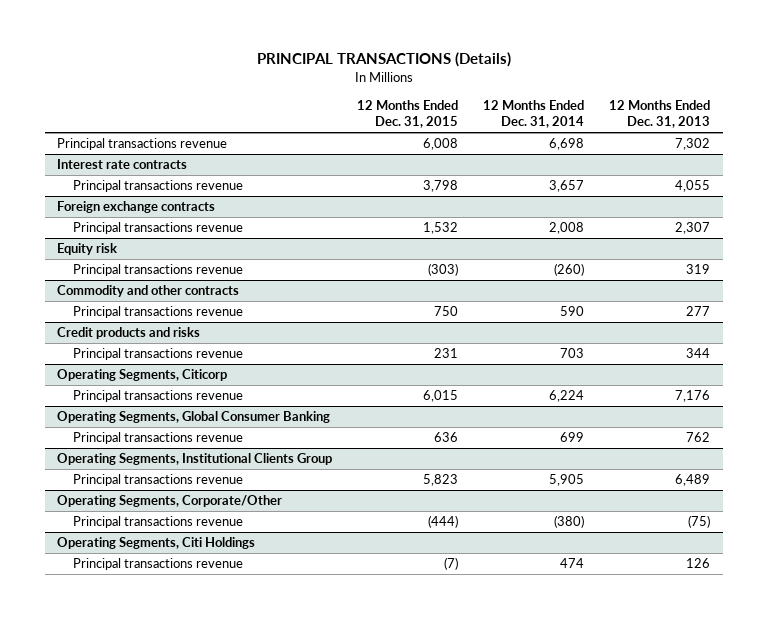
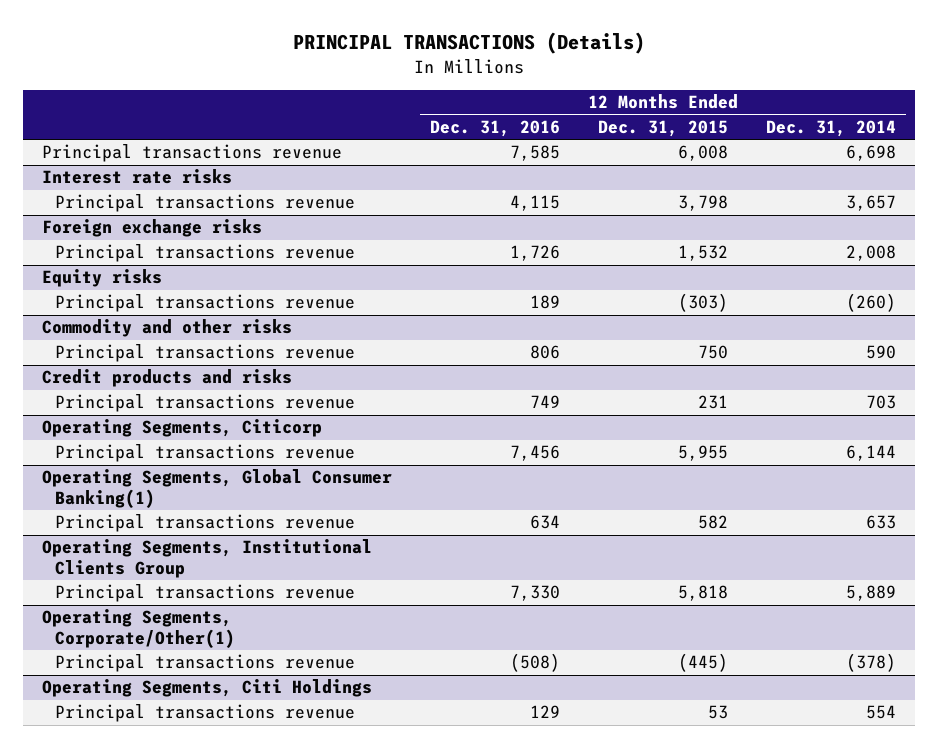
- | 12 Months Ended Dec. 31, 2015 | 12 Months Ended Dec. 31, 2014 | 12 Months Ended Dec. 31, 2013
+ | 12 Months Ended Dec. 31, 2016 | 12 Months Ended Dec. 31, 2015 | 12 Months Ended Dec. 31, 2014
- Interest rate contracts
+ Interest rate risks
- Foreign exchange contracts
+ Foreign exchange risks
- Equity risk
+ Equity risks
- Commodity and other contracts
+ Commodity and other risks
@ Operating Segments, Citicorp
- Principal transactions revenue | 6,015 | 6,224 | 7,176
- Operating Segments, Global Consumer Banking
- Principal transactions revenue | 636 | 699 | 762
@ Operating Segments, Citicorp
+ Principal transactions revenue | 7,456 | 5,955 | 6,144
+ Operating Segments, Global Consumer Banking(1)
+ Principal transactions revenue | 634 | 582 | 633
@ Operating Segments, Institutional Clients Group
- Principal transactions revenue | 5,823 | 5,905 | 6,489
- Operating Segments, Corporate/Other
- Principal transactions revenue | (444) | (380) | (75)
@ Operating Segments, Institutional Clients Group
+ Principal transactions revenue | 7,330 | 5,818 | 5,889
+ Operating Segments, Corporate/Other(1)
+ Principal transactions revenue | (508) | (445) | (378)
@ Operating Segments, Citi Holdings
- Principal transactions revenue | (7) | 474 | 126
+ Principal transactions revenue | 129 | 53 | 554

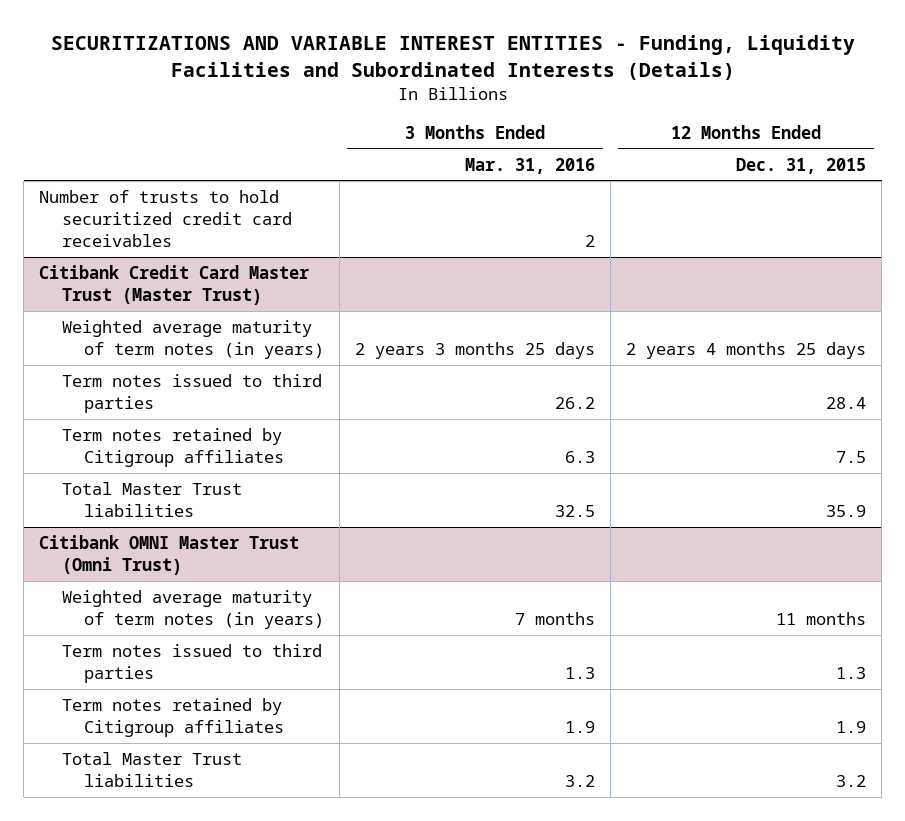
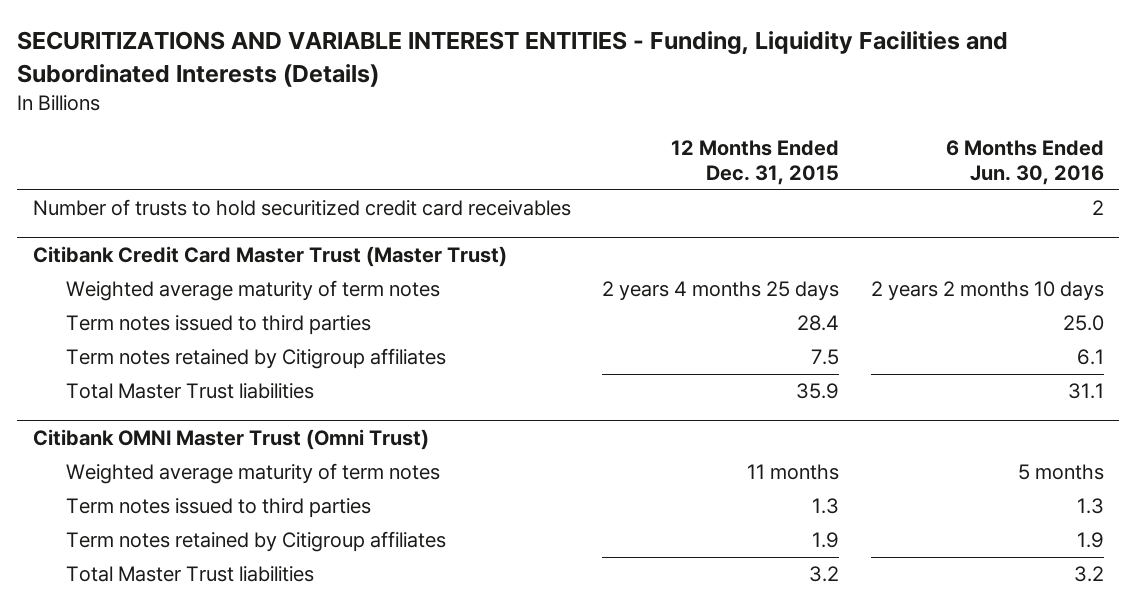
- | 3 Months Ended Mar. 31, 2016 | 12 Months Ended Dec. 31, 2015
+ | 12 Months Ended Dec. 31, 2015 | 6 Months Ended Jun. 30, 2016
@ Citibank Credit Card Master Trust (Master Trust)
- Weighted average maturity of term notes (in years) | 2 years 3 months 25 days | 2 years 4 months 25 days
+ Weighted average maturity of term notes | 2 years 4 months 25 days | 2 years 2 months 10 days
@ Citibank OMNI Master Trust (Omni Trust)
- Weighted average maturity of term notes (in years) | 7 months | 11 months
+ Weighted average maturity of term notes | 11 months | 5 months

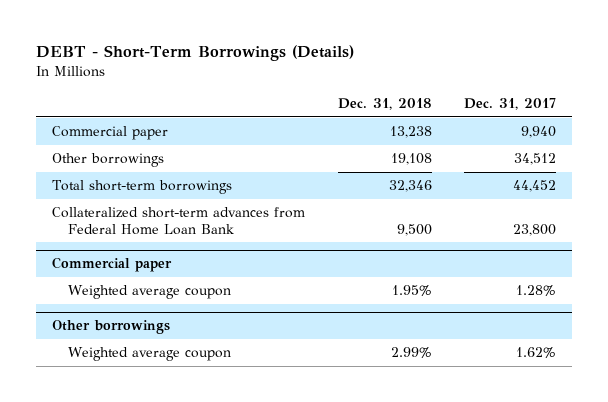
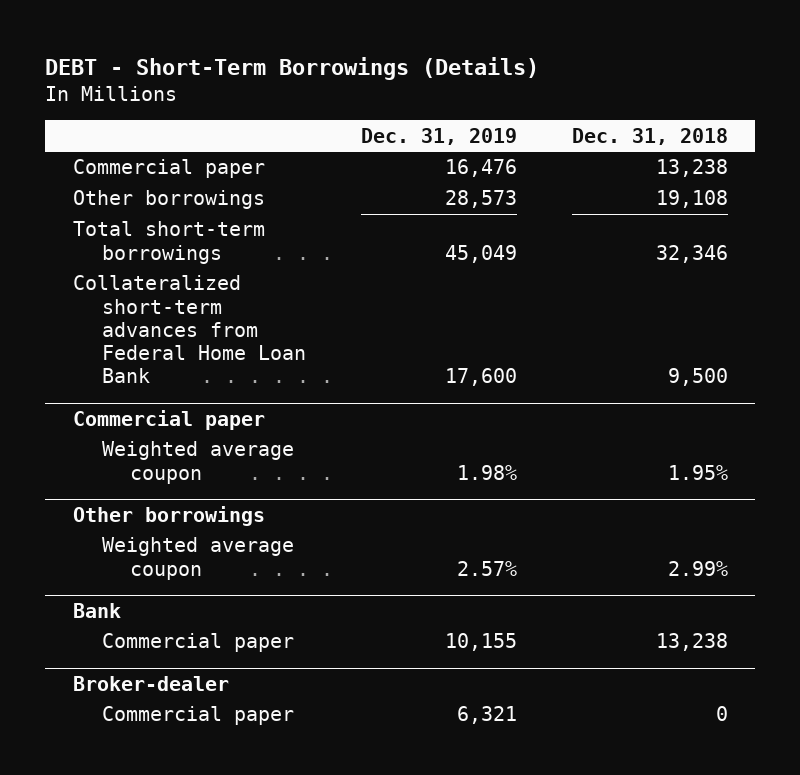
- | Dec. 31, 2018 | Dec. 31, 2017
+ | Dec. 31, 2019 | Dec. 31, 2018
+ Bank
+ Commercial paper | 10,155 | 13,238
+ Broker-dealer
+ Commercial paper | 6,321 | 0

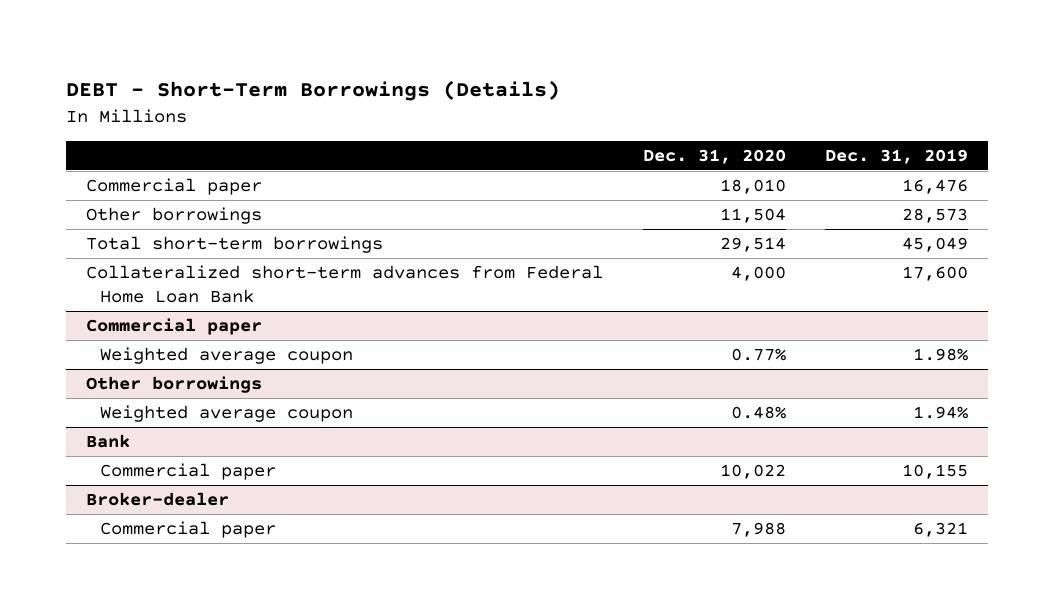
- | Dec. 31, 2019 | Dec. 31, 2018
+ | Dec. 31, 2020 | Dec. 31, 2019
@ Other borrowings
- Weighted average coupon | 2.57% | 2.99%
+ Weighted average coupon | 0.48% | 1.94%

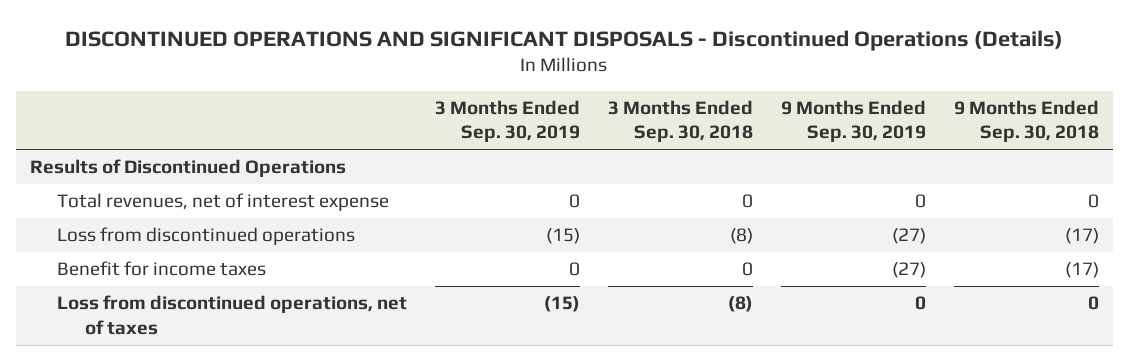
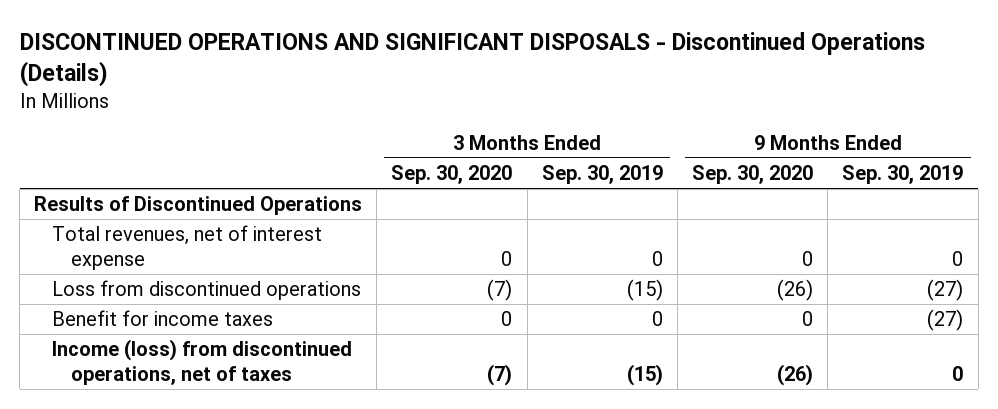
- | 3 Months Ended Sep. 30, 2019 | 3 Months Ended Sep. 30, 2018 | 9 Months Ended Sep. 30, 2019 | 9 Months Ended Sep. 30, 2018
+ | 3 Months Ended Sep. 30, 2020 | 3 Months Ended Sep. 30, 2019 | 9 Months Ended Sep. 30, 2020 | 9 Months Ended Sep. 30, 2019
- Loss from discontinued operations, net of taxes | (15) | (8) | 0 | 0
+ Income (loss) from discontinued operations, net of taxes | (7) | (15) | (26) | 0

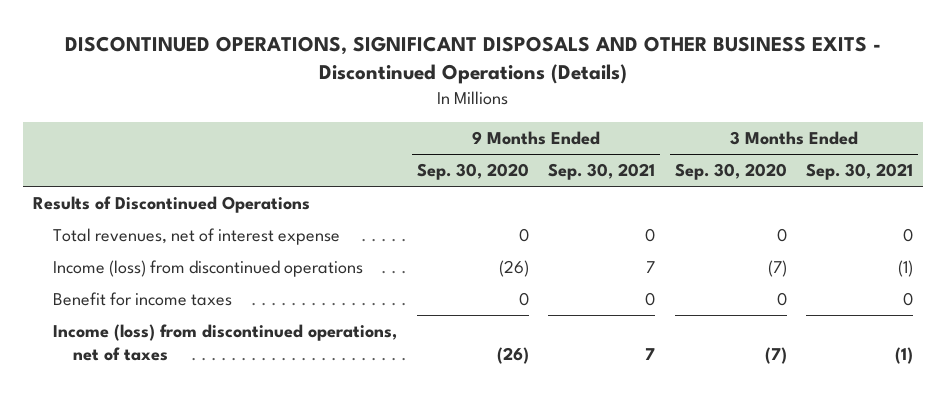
- DISCONTINUED OPERATIONS AND SIGNIFICANT DISPOSALS - Discontinued Operations (Details)
+ DISCONTINUED OPERATIONS, SIGNIFICANT DISPOSALS AND OTHER BUSINESS EXITS - Discontinued Operations (Details)
- | 3 Months Ended Sep. 30, 2020 | 3 Months Ended Sep. 30, 2019 | 9 Months Ended Sep. 30, 2020 | 9 Months Ended Sep. 30, 2019
+ | 9 Months Ended Sep. 30, 2020 | 9 Months Ended Sep. 30, 2021 | 3 Months Ended Sep. 30, 2020 | 3 Months Ended Sep. 30, 2021
- Loss from discontinued operations | (7) | (15) | (26) | (27)
+ Income (loss) from discontinued operations | (26) | 7 | (7) | (1)

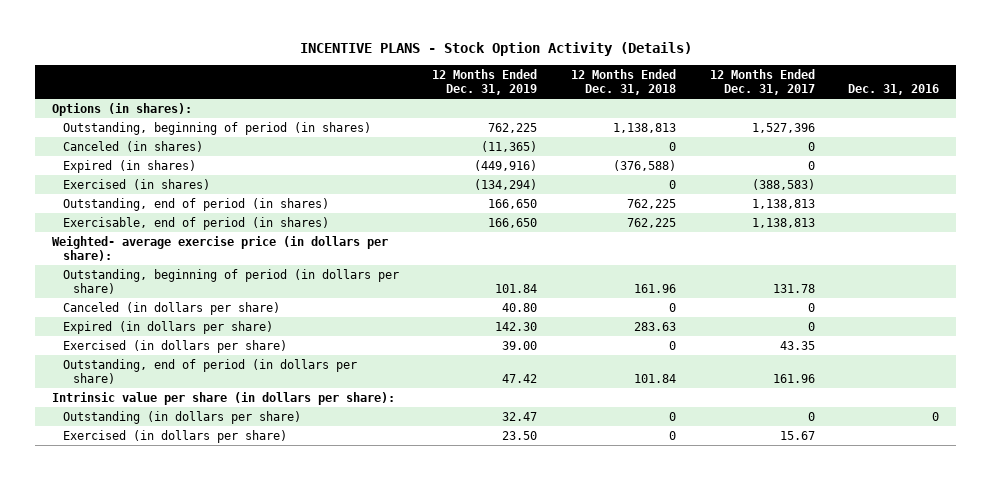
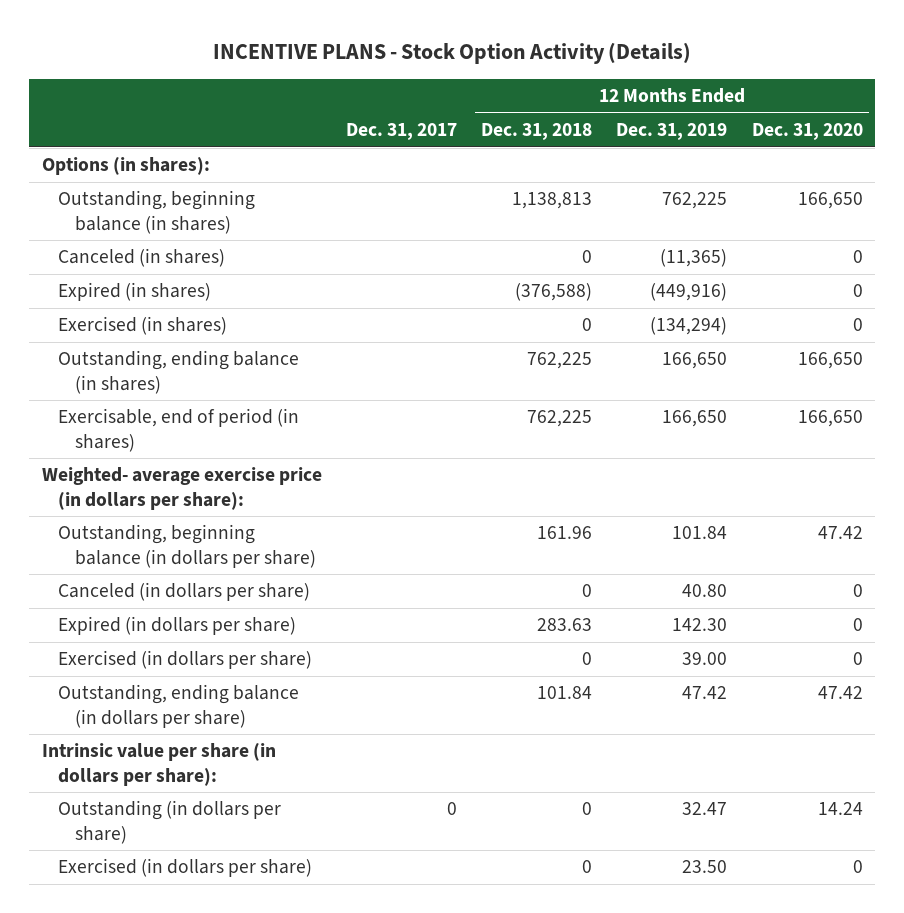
- | 12 Months Ended Dec. 31, 2019 | 12 Months Ended Dec. 31, 2018 | 12 Months Ended Dec. 31, 2017 | Dec. 31, 2016
+ | Dec. 31, 2017 | 12 Months Ended Dec. 31, 2018 | 12 Months Ended Dec. 31, 2019 | 12 Months Ended Dec. 31, 2020
- Outstanding, beginning of period (in shares) | 762,225 | 1,138,813 | 1,527,396 |
+ Outstanding, beginning balance (in shares) | | 1,138,813 | 762,225 | 166,650
- Outstanding, end of period (in shares) | 166,650 | 762,225 | 1,138,813 |
+ Outstanding, ending balance (in shares) | | 762,225 | 166,650 | 166,650
- Outstanding, beginning of period (in dollars per share) | 101.84 | 161.96 | 131.78 |
+ Outstanding, beginning balance (in dollars per share) | | 161.96 | 101.84 | 47.42
- Outstanding, end of period (in dollars per share) | 47.42 | 101.84 | 161.96 |
+ Outstanding, ending balance (in dollars per share) | | 101.84 | 47.42 | 47.42

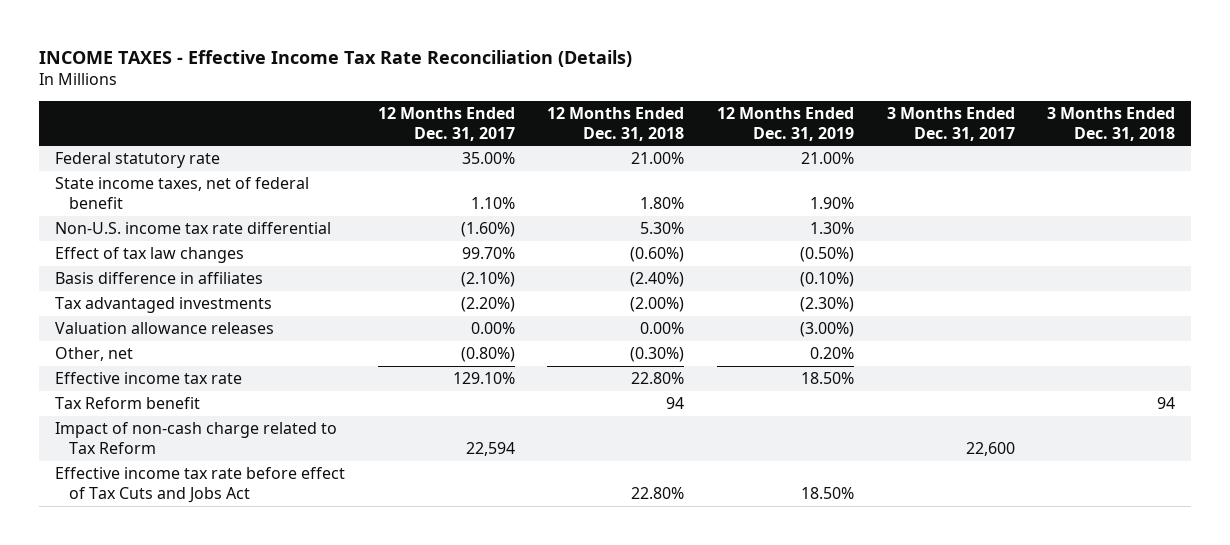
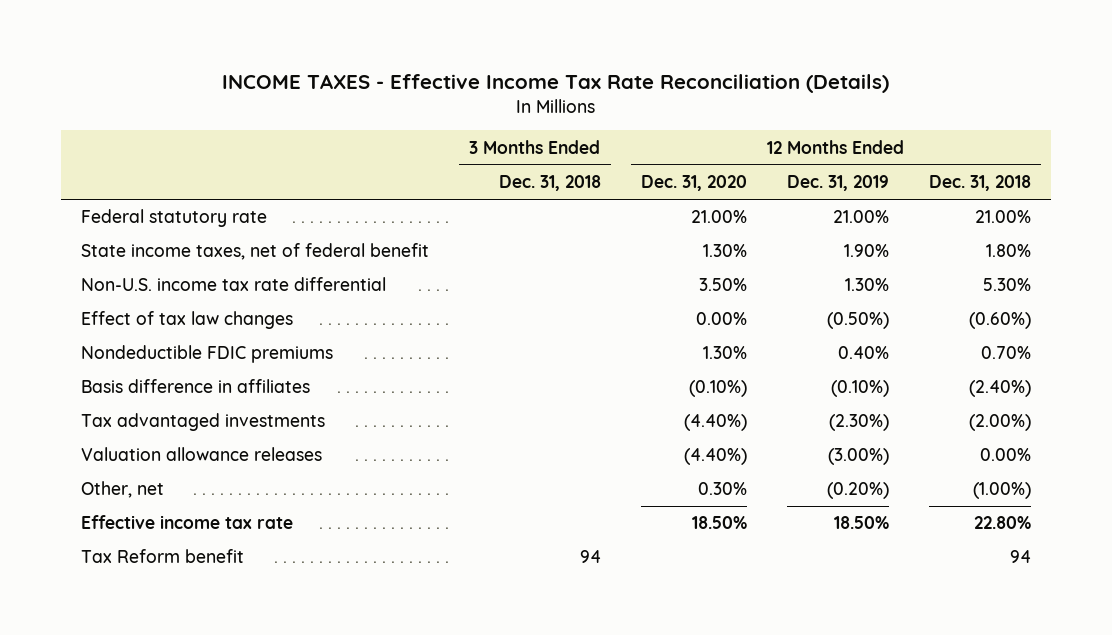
- | 12 Months Ended Dec. 31, 2017 | 12 Months Ended Dec. 31, 2018 | 12 Months Ended Dec. 31, 2019 | 3 Months Ended Dec. 31, 2017 | 3 Months Ended Dec. 31, 2018
+ | 3 Months Ended Dec. 31, 2018 | 12 Months Ended Dec. 31, 2020 | 12 Months Ended Dec. 31, 2019 | 12 Months Ended Dec. 31, 2018
+ Nondeductible FDIC premiums | | 1.30% | 0.40% | 0.70%
- Other, net | (0.80%) | (0.30%) | 0.20% | |
+ Other, net | | 0.30% | (0.20%) | (1.00%)
- Impact of non-cash charge related to Tax Reform | 22,594 | | | 22,600 |
- Effective income tax rate before effect of Tax Cuts and Jobs Act | | 22.80% | 18.50% | |

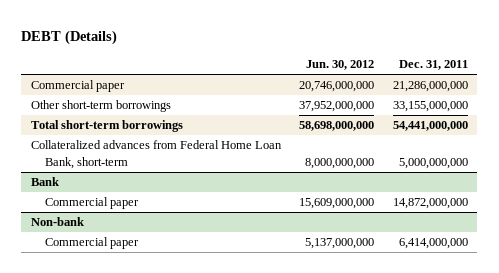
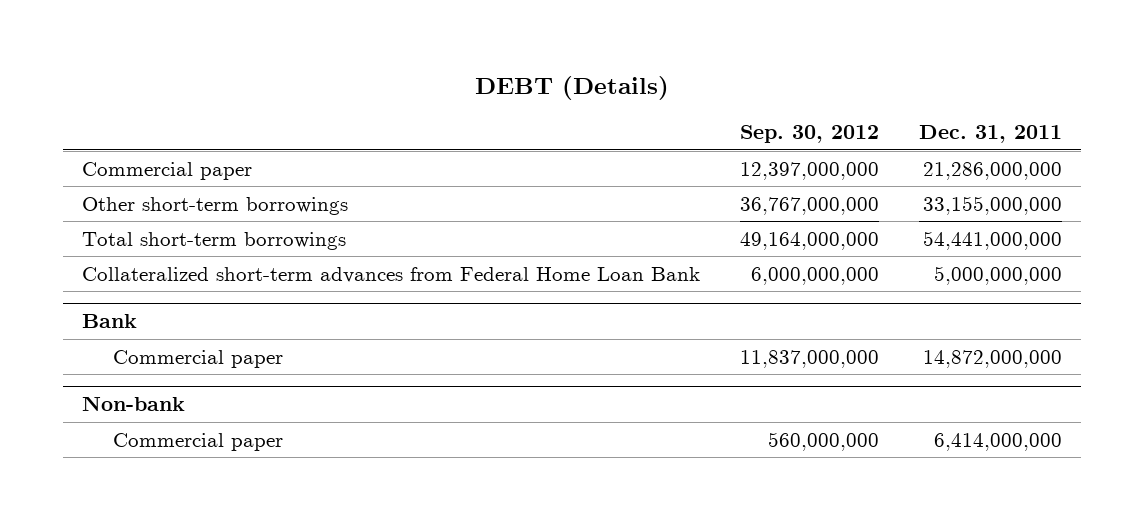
- | Jun. 30, 2012 | Dec. 31, 2011
+ | Sep. 30, 2012 | Dec. 31, 2011
- Collateralized advances from Federal Home Loan Bank, short-term | 8,000,000,000 | 5,000,000,000
+ Collateralized short-term advances from Federal Home Loan Bank | 6,000,000,000 | 5,000,000,000

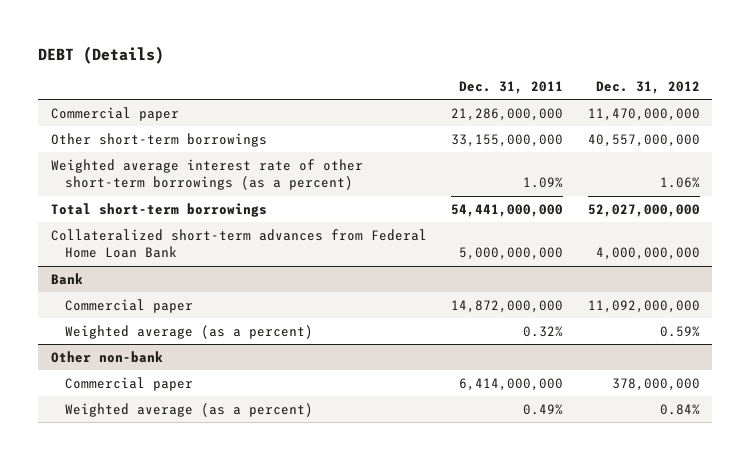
- | Sep. 30, 2012 | Dec. 31, 2011
+ | Dec. 31, 2011 | Dec. 31, 2012
+ Weighted average interest rate of other short-term borrowings (as a percent) | 1.09% | 1.06%
- Non-bank
@ Bank
+ Weighted average (as a percent) | 0.32% | 0.59%
+ Other non-bank
+ Weighted average (as a percent) | 0.49% | 0.84%

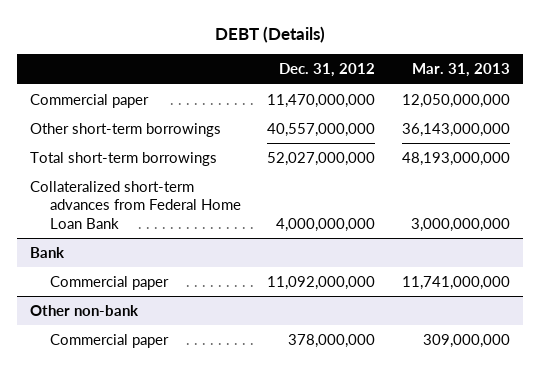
- | Dec. 31, 2011 | Dec. 31, 2012
+ | Dec. 31, 2012 | Mar. 31, 2013
- Weighted average interest rate of other short-term borrowings (as a percent) | 1.09% | 1.06%
@ Bank
- Weighted average (as a percent) | 0.32% | 0.59%
@ Other non-bank
- Weighted average (as a percent) | 0.49% | 0.84%

